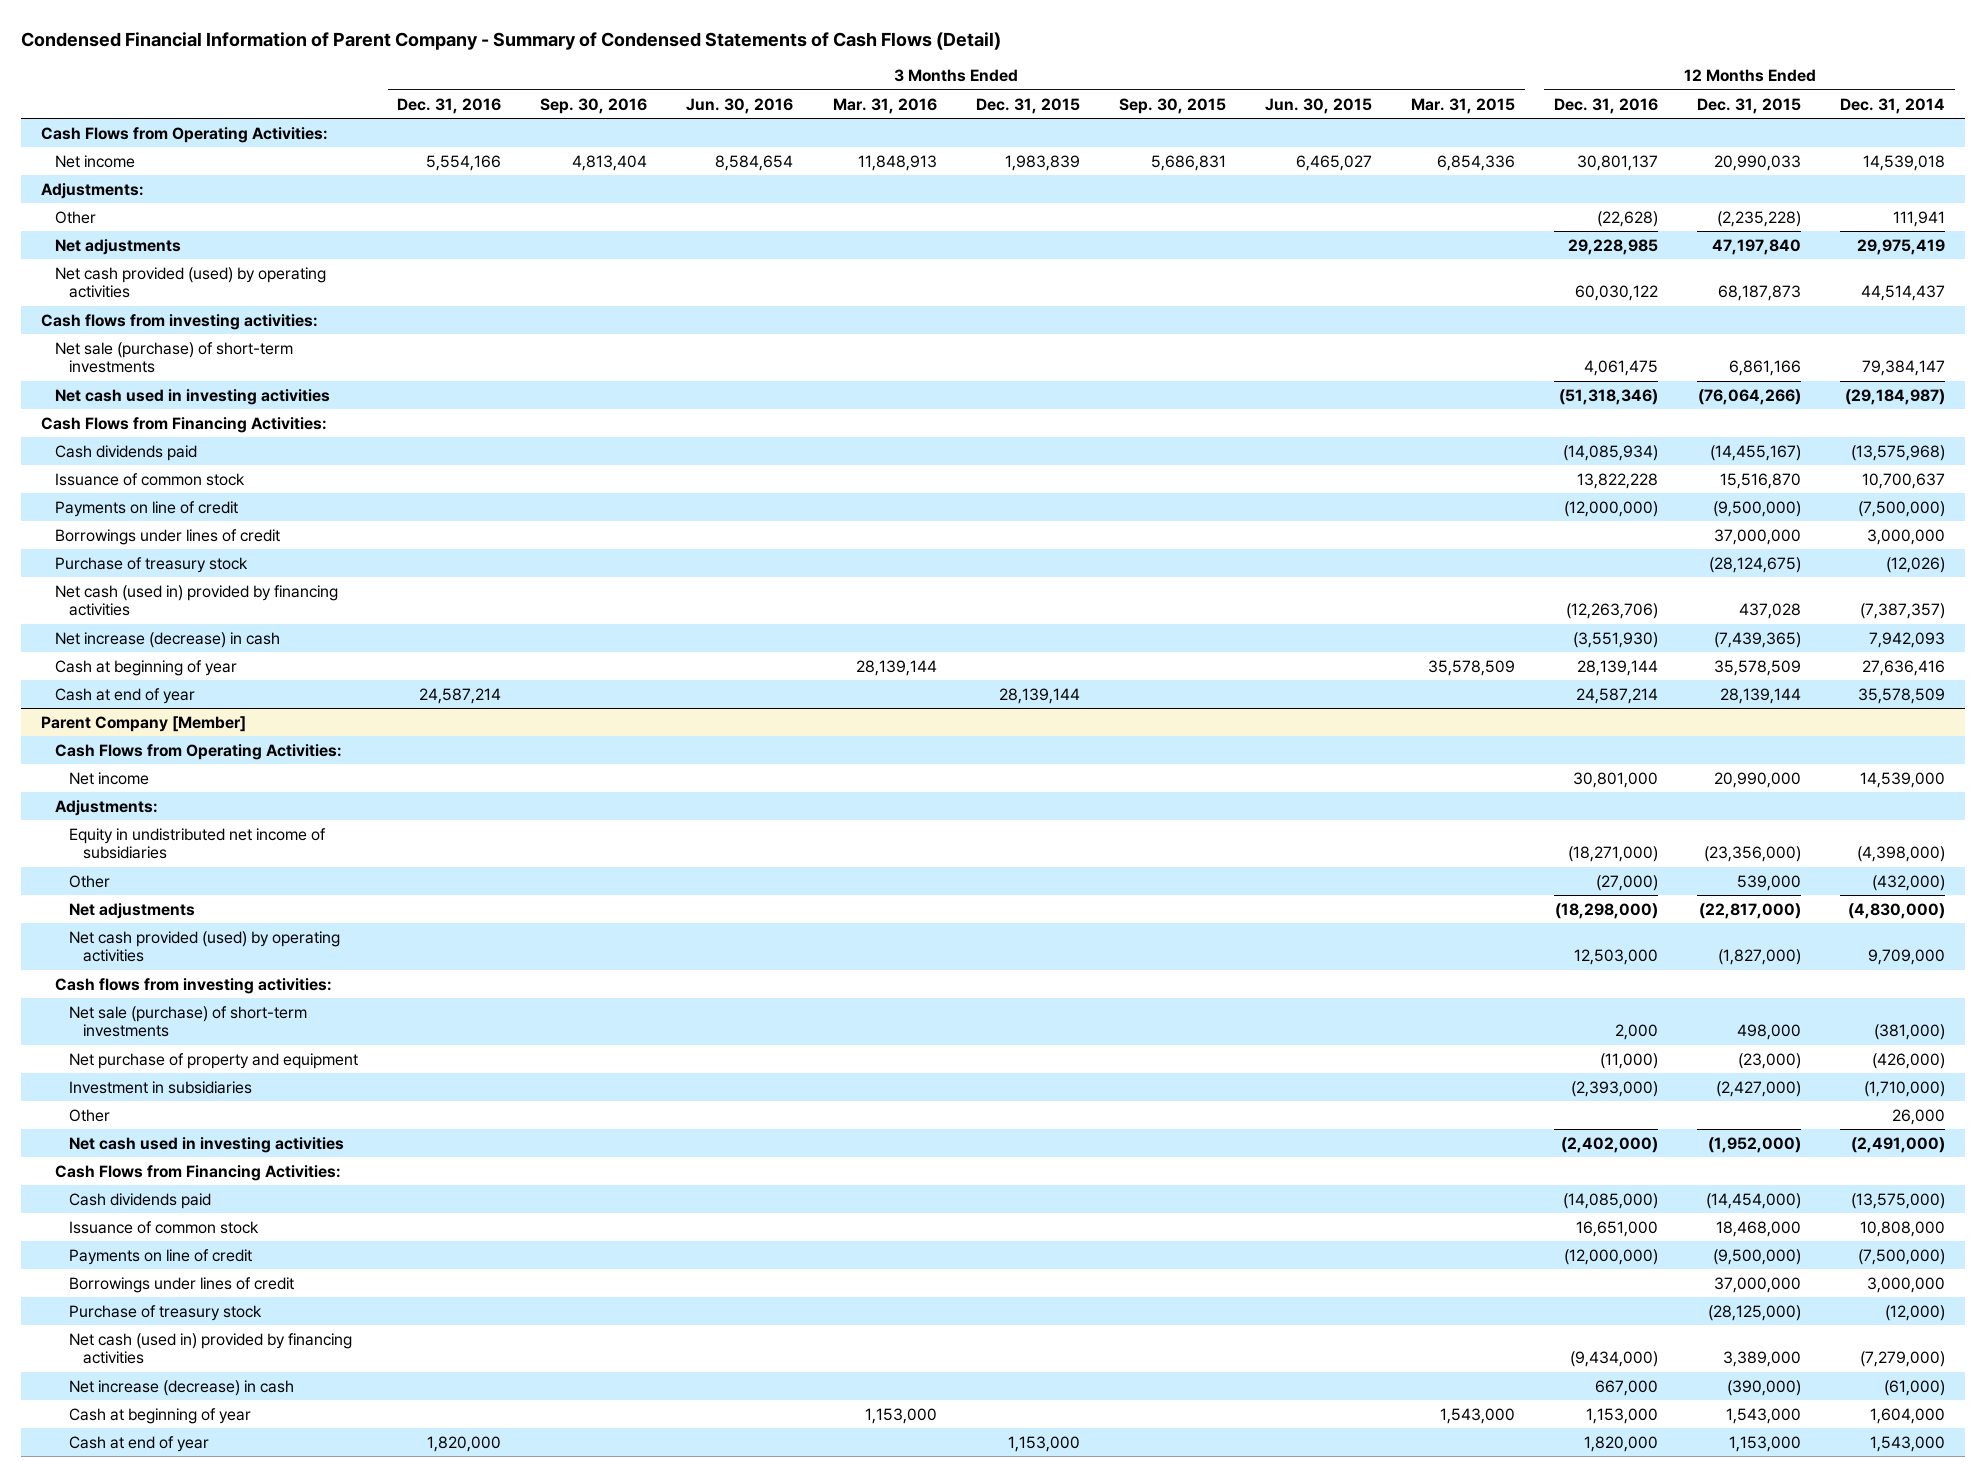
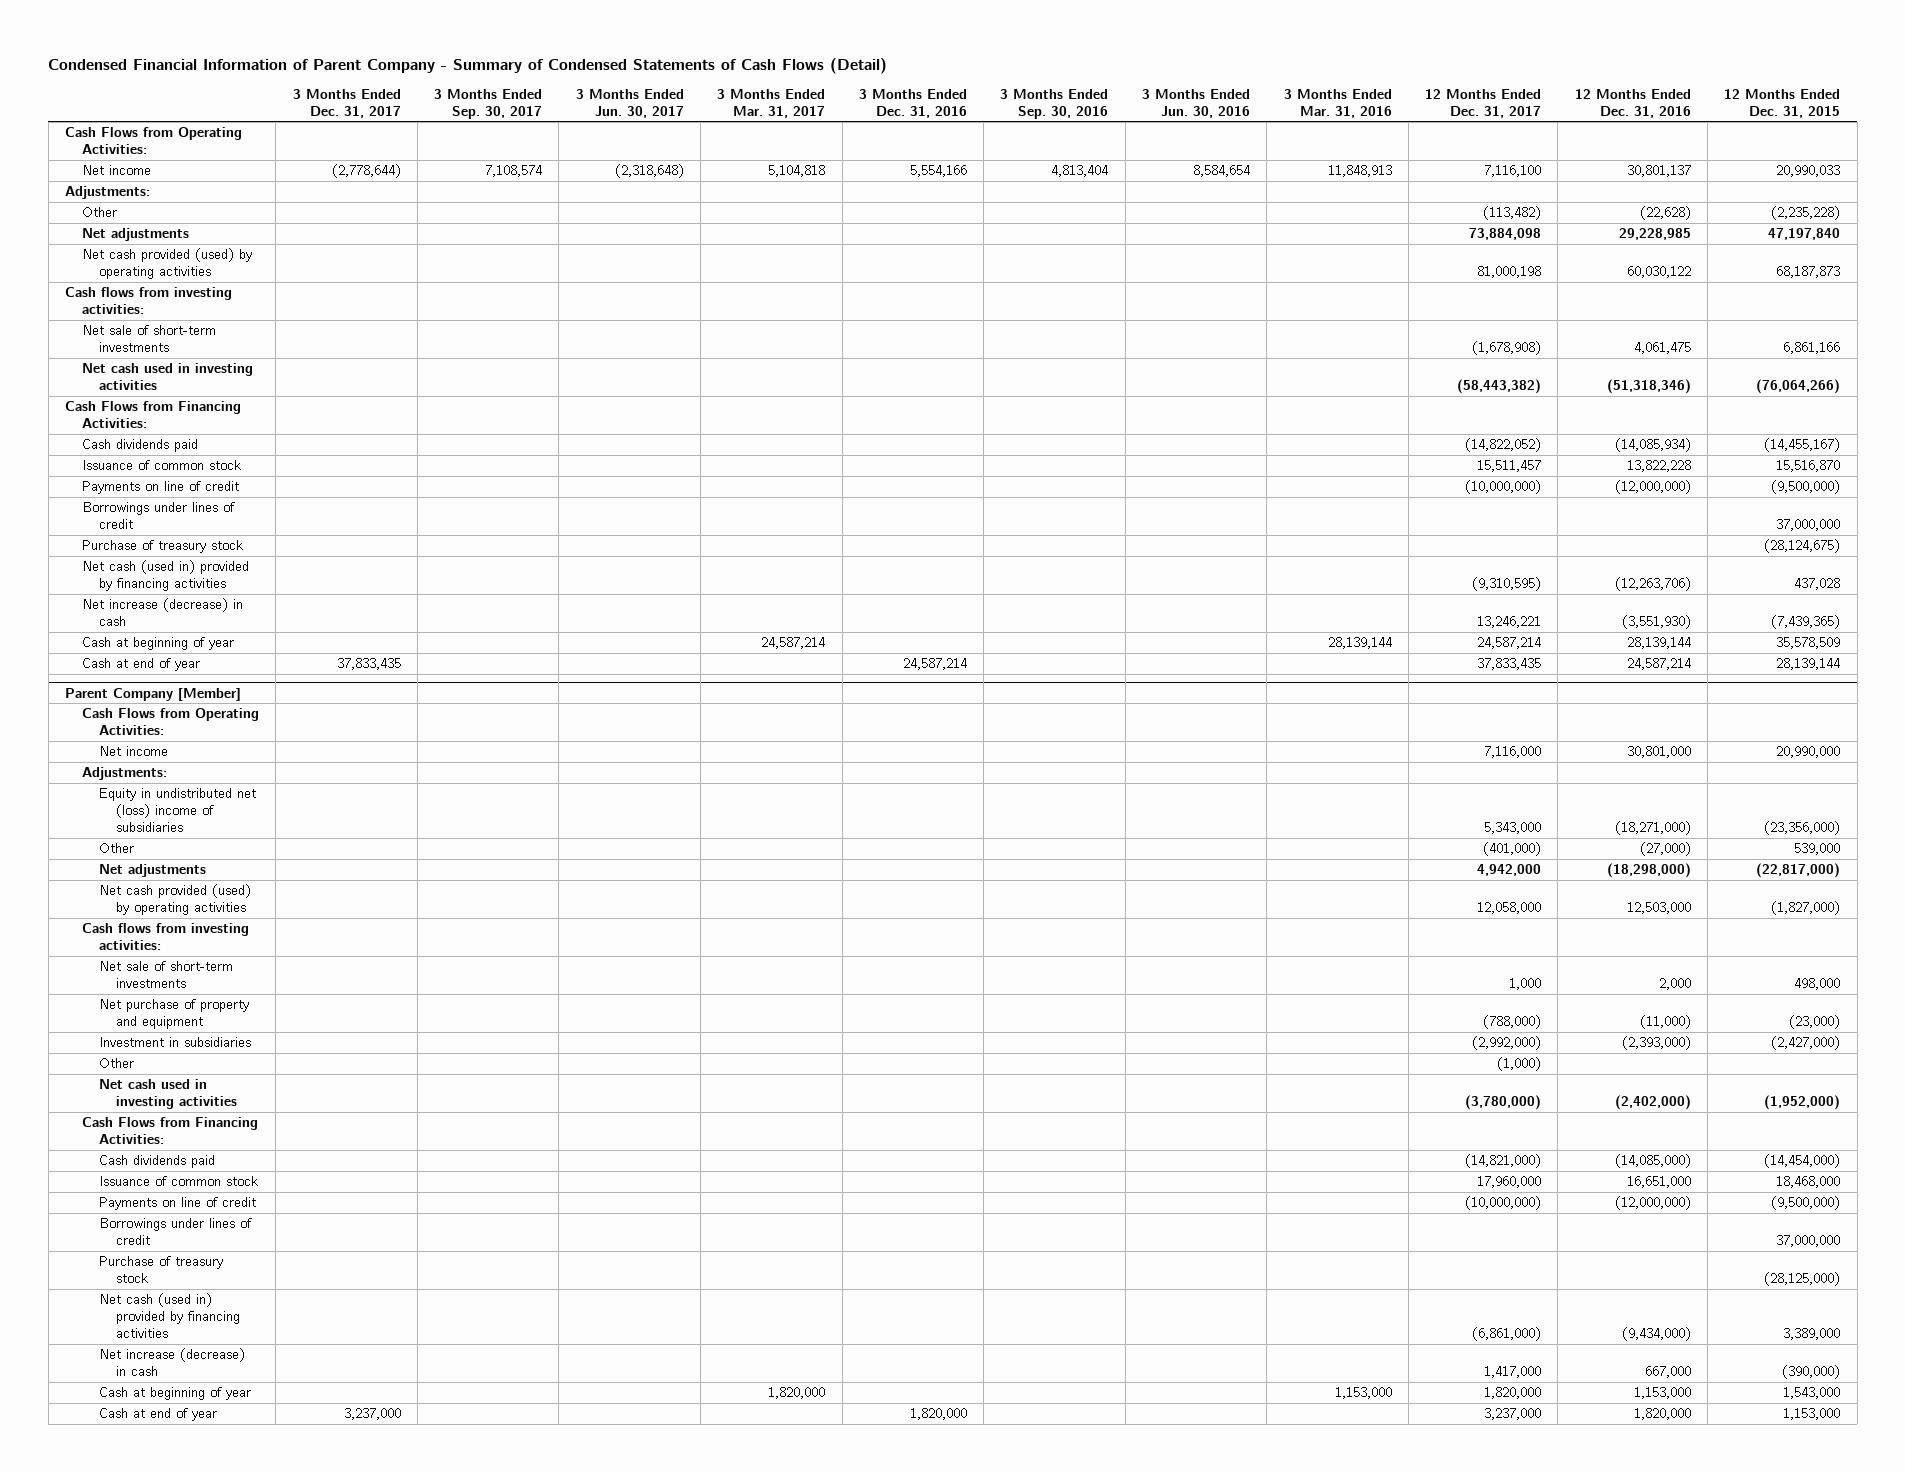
- | 3 Months Ended Dec. 31, 2016 | 3 Months Ended Sep. 30, 2016 | 3 Months Ended Jun. 30, 2016 | 3 Months Ended Mar. 31, 2016 | 3 Months Ended Dec. 31, 2015 | 3 Months Ended Sep. 30, 2015 | 3 Months Ended Jun. 30, 2015 | 3 Months Ended Mar. 31, 2015 | 12 Months Ended Dec. 31, 2016 | 12 Months Ended Dec. 31, 2015 | 12 Months Ended Dec. 31, 2014
+ | 3 Months Ended Dec. 31, 2017 | 3 Months Ended Sep. 30, 2017 | 3 Months Ended Jun. 30, 2017 | 3 Months Ended Mar. 31, 2017 | 3 Months Ended Dec. 31, 2016 | 3 Months Ended Sep. 30, 2016 | 3 Months Ended Jun. 30, 2016 | 3 Months Ended Mar. 31, 2016 | 12 Months Ended Dec. 31, 2017 | 12 Months Ended Dec. 31, 2016 | 12 Months Ended Dec. 31, 2015
- Net sale (purchase) of short-term investments | | | | | | | | | 4,061,475 | 6,861,166 | 79,384,147
+ Net sale of short-term investments | | | | | | | | | (1,678,908) | 4,061,475 | 6,861,166
@ Parent Company [Member]
- Equity in undistributed net income of subsidiaries | | | | | | | | | (18,271,000) | (23,356,000) | (4,398,000)
+ Equity in undistributed net (loss) income of subsidiaries | | | | | | | | | 5,343,000 | (18,271,000) | (23,356,000)
- Net sale (purchase) of short-term investments | | | | | | | | | 2,000 | 498,000 | (381,000)
+ Net sale of short-term investments | | | | | | | | | 1,000 | 2,000 | 498,000

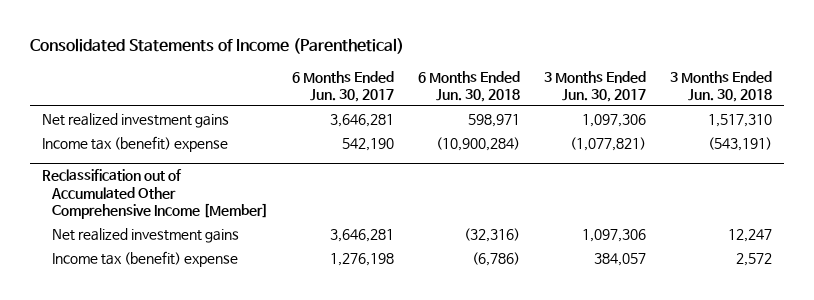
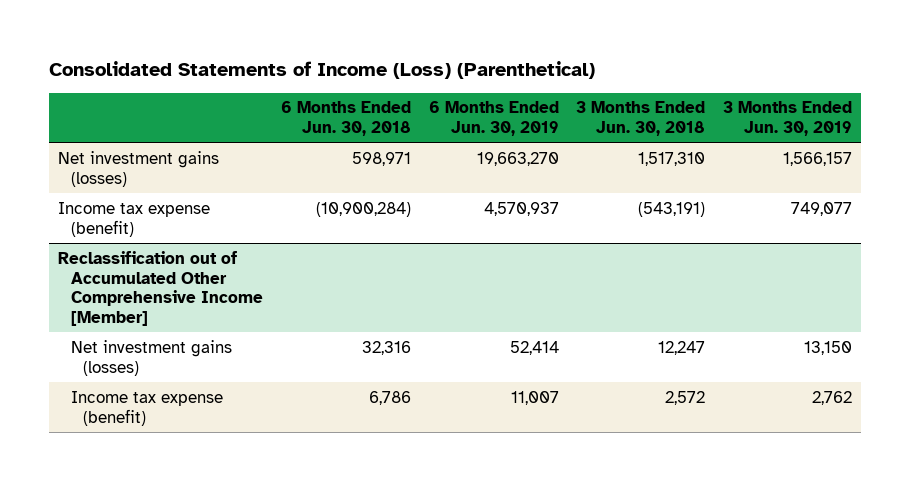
- Consolidated Statements of Income (Parenthetical)
+ Consolidated Statements of Income (Loss) (Parenthetical)
- | 6 Months Ended Jun. 30, 2017 | 6 Months Ended Jun. 30, 2018 | 3 Months Ended Jun. 30, 2017 | 3 Months Ended Jun. 30, 2018
+ | 6 Months Ended Jun. 30, 2018 | 6 Months Ended Jun. 30, 2019 | 3 Months Ended Jun. 30, 2018 | 3 Months Ended Jun. 30, 2019
- Net realized investment gains | 3,646,281 | 598,971 | 1,097,306 | 1,517,310
- Income tax (benefit) expense | 542,190 | (10,900,284) | (1,077,821) | (543,191)
+ Net investment gains (losses) | 598,971 | 19,663,270 | 1,517,310 | 1,566,157
+ Income tax expense (benefit) | (10,900,284) | 4,570,937 | (543,191) | 749,077
@ Reclassification out of Accumulated Other Comprehensive Income [Member]
- Net realized investment gains | 3,646,281 | (32,316) | 1,097,306 | 12,247
- Income tax (benefit) expense | 1,276,198 | (6,786) | 384,057 | 2,572
+ Net investment gains (losses) | 32,316 | 52,414 | 12,247 | 13,150
+ Income tax expense (benefit) | 6,786 | 11,007 | 2,572 | 2,762

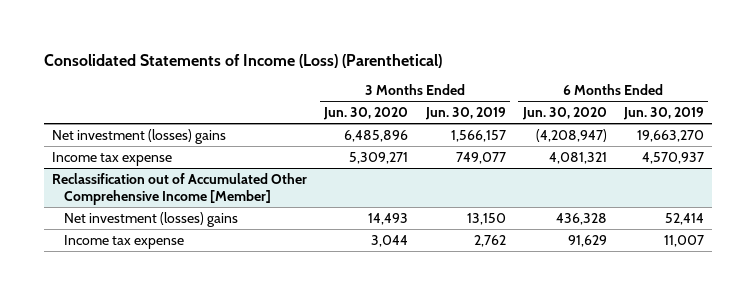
- | 6 Months Ended Jun. 30, 2018 | 6 Months Ended Jun. 30, 2019 | 3 Months Ended Jun. 30, 2018 | 3 Months Ended Jun. 30, 2019
+ | 3 Months Ended Jun. 30, 2020 | 3 Months Ended Jun. 30, 2019 | 6 Months Ended Jun. 30, 2020 | 6 Months Ended Jun. 30, 2019
- Net investment gains (losses) | 598,971 | 19,663,270 | 1,517,310 | 1,566,157
- Income tax expense (benefit) | (10,900,284) | 4,570,937 | (543,191) | 749,077
+ Net investment (losses) gains | 6,485,896 | 1,566,157 | (4,208,947) | 19,663,270
+ Income tax expense | 5,309,271 | 749,077 | 4,081,321 | 4,570,937
@ Reclassification out of Accumulated Other Comprehensive Income [Member]
- Net investment gains (losses) | 32,316 | 52,414 | 12,247 | 13,150
- Income tax expense (benefit) | 6,786 | 11,007 | 2,572 | 2,762
+ Net investment (losses) gains | 14,493 | 13,150 | 436,328 | 52,414
+ Income tax expense | 3,044 | 2,762 | 91,629 | 11,007

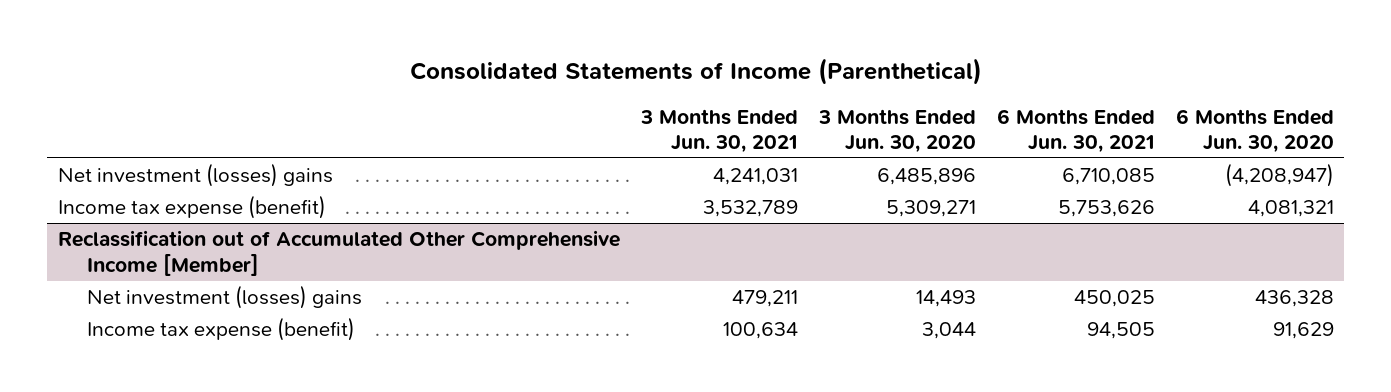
- Consolidated Statements of Income (Loss) (Parenthetical)
+ Consolidated Statements of Income (Parenthetical)
- | 3 Months Ended Jun. 30, 2020 | 3 Months Ended Jun. 30, 2019 | 6 Months Ended Jun. 30, 2020 | 6 Months Ended Jun. 30, 2019
+ | 3 Months Ended Jun. 30, 2021 | 3 Months Ended Jun. 30, 2020 | 6 Months Ended Jun. 30, 2021 | 6 Months Ended Jun. 30, 2020
- Income tax expense | 5,309,271 | 749,077 | 4,081,321 | 4,570,937
+ Income tax expense (benefit) | 3,532,789 | 5,309,271 | 5,753,626 | 4,081,321
@ Reclassification out of Accumulated Other Comprehensive Income [Member]
- Income tax expense | 3,044 | 2,762 | 91,629 | 11,007
+ Income tax expense (benefit) | 100,634 | 3,044 | 94,505 | 91,629

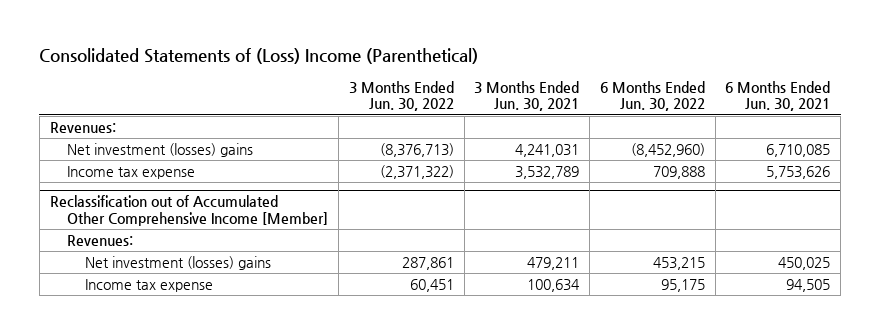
- Consolidated Statements of Income (Parenthetical)
+ Consolidated Statements of (Loss) Income (Parenthetical)
- | 3 Months Ended Jun. 30, 2021 | 3 Months Ended Jun. 30, 2020 | 6 Months Ended Jun. 30, 2021 | 6 Months Ended Jun. 30, 2020
+ | 3 Months Ended Jun. 30, 2022 | 3 Months Ended Jun. 30, 2021 | 6 Months Ended Jun. 30, 2022 | 6 Months Ended Jun. 30, 2021
+ Revenues:
- Income tax expense (benefit) | 3,532,789 | 5,309,271 | 5,753,626 | 4,081,321
+ Income tax expense | (2,371,322) | 3,532,789 | 709,888 | 5,753,626
@ Reclassification out of Accumulated Other Comprehensive Income [Member]
+ Revenues:
- Income tax expense (benefit) | 100,634 | 3,044 | 94,505 | 91,629
+ Income tax expense | 60,451 | 100,634 | 95,175 | 94,505

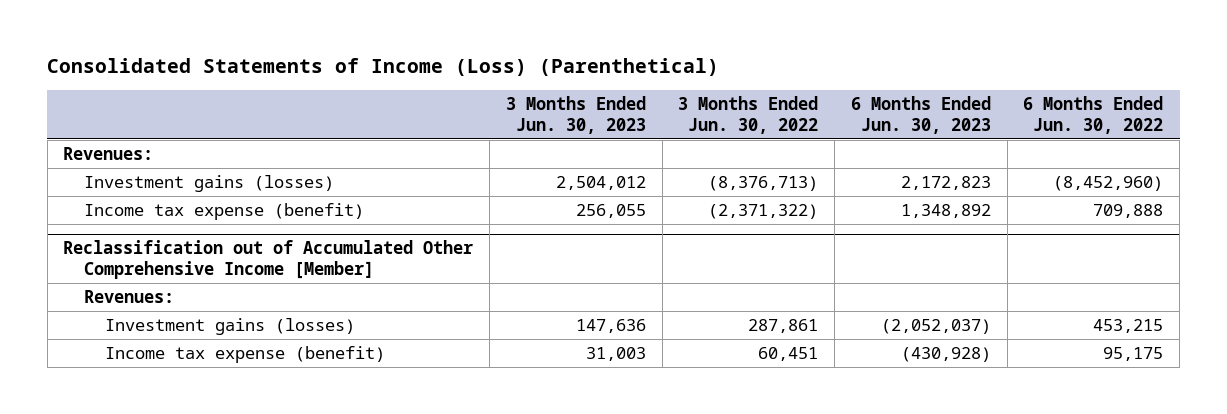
- Consolidated Statements of (Loss) Income (Parenthetical)
+ Consolidated Statements of Income (Loss) (Parenthetical)
- | 3 Months Ended Jun. 30, 2022 | 3 Months Ended Jun. 30, 2021 | 6 Months Ended Jun. 30, 2022 | 6 Months Ended Jun. 30, 2021
+ | 3 Months Ended Jun. 30, 2023 | 3 Months Ended Jun. 30, 2022 | 6 Months Ended Jun. 30, 2023 | 6 Months Ended Jun. 30, 2022
- Net investment (losses) gains | (8,376,713) | 4,241,031 | (8,452,960) | 6,710,085
- Income tax expense | (2,371,322) | 3,532,789 | 709,888 | 5,753,626
+ Investment gains (losses) | 2,504,012 | (8,376,713) | 2,172,823 | (8,452,960)
+ Income tax expense (benefit) | 256,055 | (2,371,322) | 1,348,892 | 709,888
@ Reclassification out of Accumulated Other Comprehensive Income [Member]
- Net investment (losses) gains | 287,861 | 479,211 | 453,215 | 450,025
- Income tax expense | 60,451 | 100,634 | 95,175 | 94,505
+ Investment gains (losses) | 147,636 | 287,861 | (2,052,037) | 453,215
+ Income tax expense (benefit) | 31,003 | 60,451 | (430,928) | 95,175

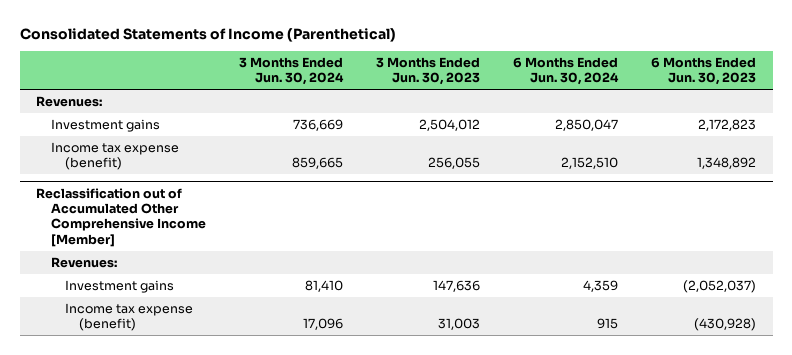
- Consolidated Statements of Income (Loss) (Parenthetical)
+ Consolidated Statements of Income (Parenthetical)
- | 3 Months Ended Jun. 30, 2023 | 3 Months Ended Jun. 30, 2022 | 6 Months Ended Jun. 30, 2023 | 6 Months Ended Jun. 30, 2022
+ | 3 Months Ended Jun. 30, 2024 | 3 Months Ended Jun. 30, 2023 | 6 Months Ended Jun. 30, 2024 | 6 Months Ended Jun. 30, 2023
- Investment gains (losses) | 2,504,012 | (8,376,713) | 2,172,823 | (8,452,960)
+ Investment gains | 736,669 | 2,504,012 | 2,850,047 | 2,172,823
@ Reclassification out of Accumulated Other Comprehensive Income [Member]
- Investment gains (losses) | 147,636 | 287,861 | (2,052,037) | 453,215
+ Investment gains | 81,410 | 147,636 | 4,359 | (2,052,037)

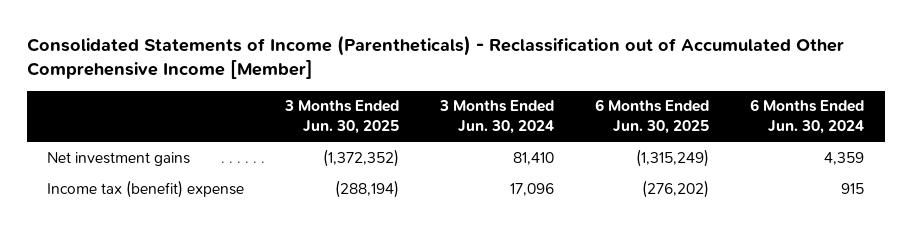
- Consolidated Statements of Income (Parenthetical)
+ Consolidated Statements of Income (Parentheticals) - Reclassification out of Accumulated Other Comprehensive Income [Member]
- | 3 Months Ended Jun. 30, 2024 | 3 Months Ended Jun. 30, 2023 | 6 Months Ended Jun. 30, 2024 | 6 Months Ended Jun. 30, 2023
+ | 3 Months Ended Jun. 30, 2025 | 3 Months Ended Jun. 30, 2024 | 6 Months Ended Jun. 30, 2025 | 6 Months Ended Jun. 30, 2024
- Revenues:
- Investment gains | 736,669 | 2,504,012 | 2,850,047 | 2,172,823
- Income tax expense (benefit) | 859,665 | 256,055 | 2,152,510 | 1,348,892
- Reclassification out of Accumulated Other Comprehensive Income [Member]
- Revenues:
- Investment gains | 81,410 | 147,636 | 4,359 | (2,052,037)
- Income tax expense (benefit) | 17,096 | 31,003 | 915 | (430,928)
+ Net investment gains | (1,372,352) | 81,410 | (1,315,249) | 4,359
+ Income tax (benefit) expense | (288,194) | 17,096 | (276,202) | 915

